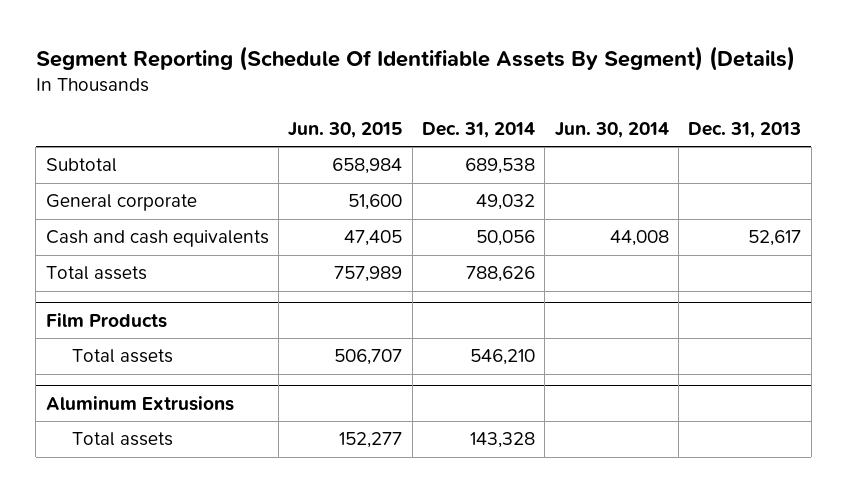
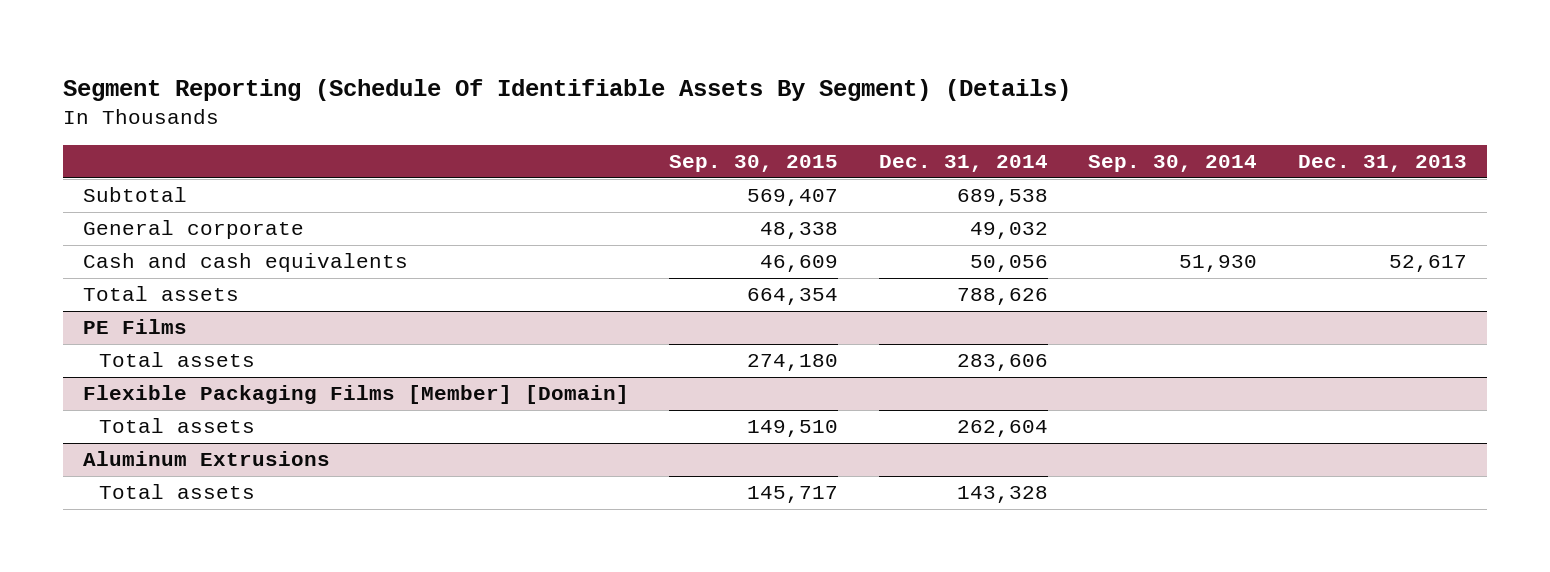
- | Jun. 30, 2015 | Dec. 31, 2014 | Jun. 30, 2014 | Dec. 31, 2013
+ | Sep. 30, 2015 | Dec. 31, 2014 | Sep. 30, 2014 | Dec. 31, 2013
- Film Products
- Total assets | 506,707 | 546,210 | |
+ PE Films
+ Total assets | 274,180 | 283,606 | |
+ Flexible Packaging Films [Member] [Domain]
+ Total assets | 149,510 | 262,604 | |

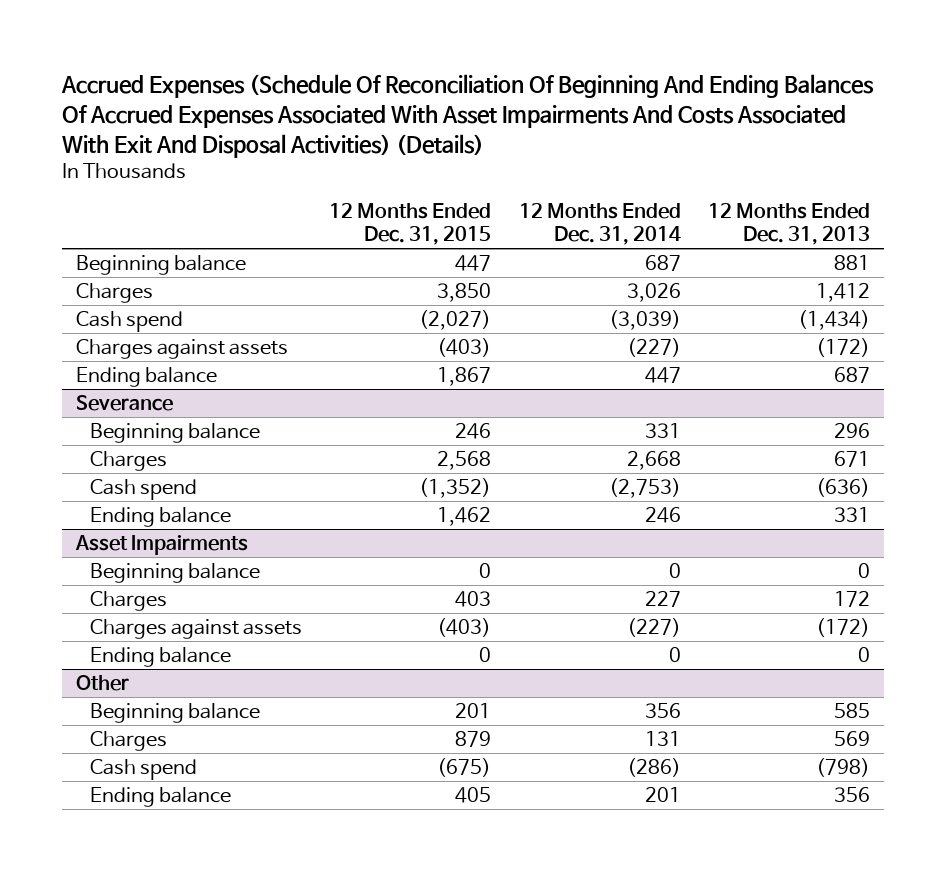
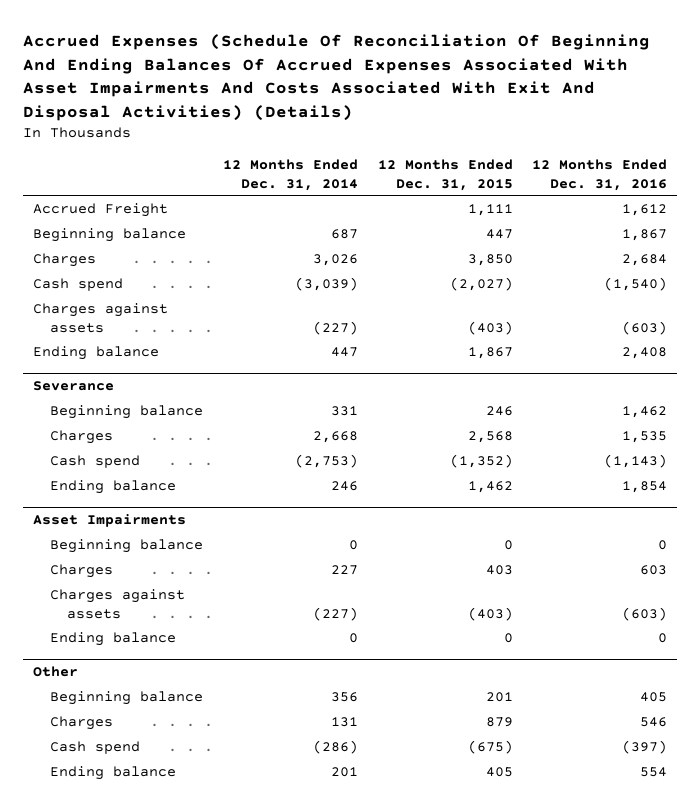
- | 12 Months Ended Dec. 31, 2015 | 12 Months Ended Dec. 31, 2014 | 12 Months Ended Dec. 31, 2013
+ | 12 Months Ended Dec. 31, 2014 | 12 Months Ended Dec. 31, 2015 | 12 Months Ended Dec. 31, 2016
+ Accrued Freight | | 1,111 | 1,612

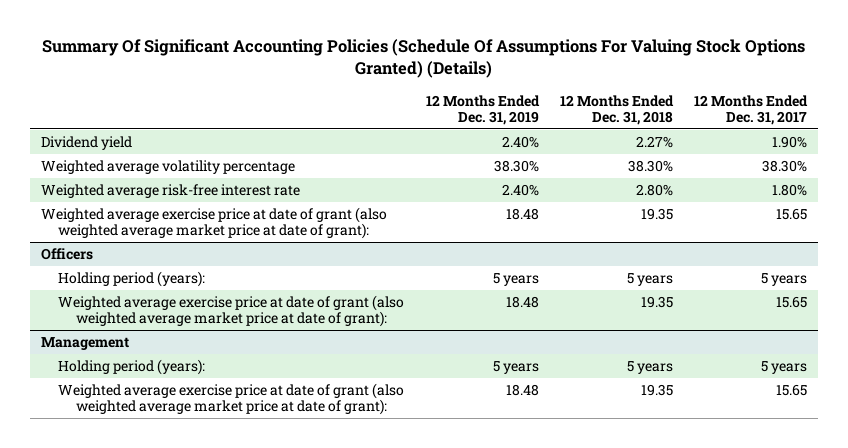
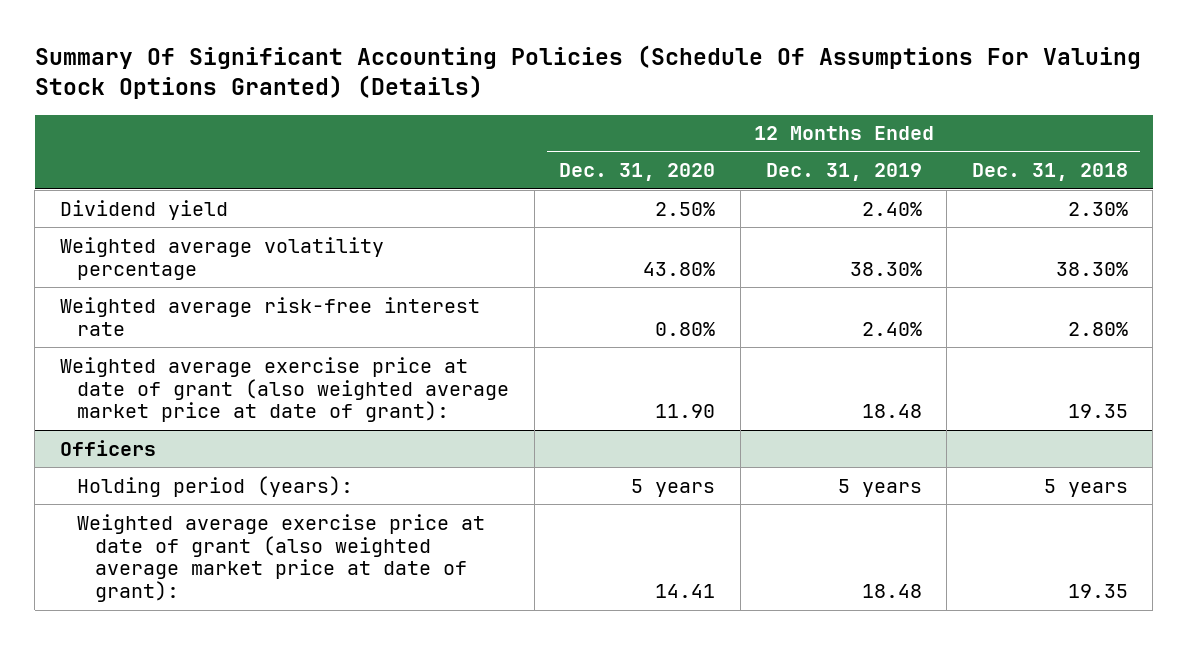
- | 12 Months Ended Dec. 31, 2019 | 12 Months Ended Dec. 31, 2018 | 12 Months Ended Dec. 31, 2017
+ | 12 Months Ended Dec. 31, 2020 | 12 Months Ended Dec. 31, 2019 | 12 Months Ended Dec. 31, 2018
- Dividend yield | 2.40% | 2.27% | 1.90%
+ Dividend yield | 2.50% | 2.40% | 2.30%
- Management
- Holding period (years): | 5 years | 5 years | 5 years
- Weighted average exercise price at date of grant (also weighted average market price at date of grant): | 18.48 | 19.35 | 15.65

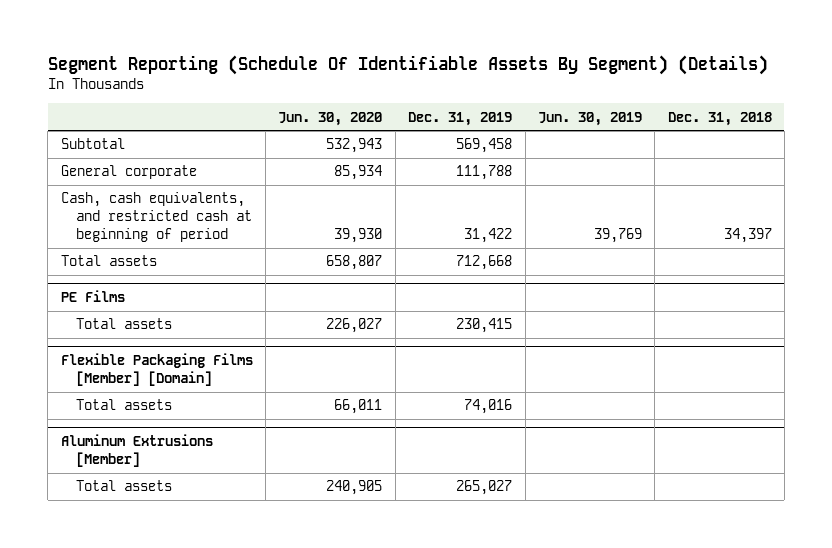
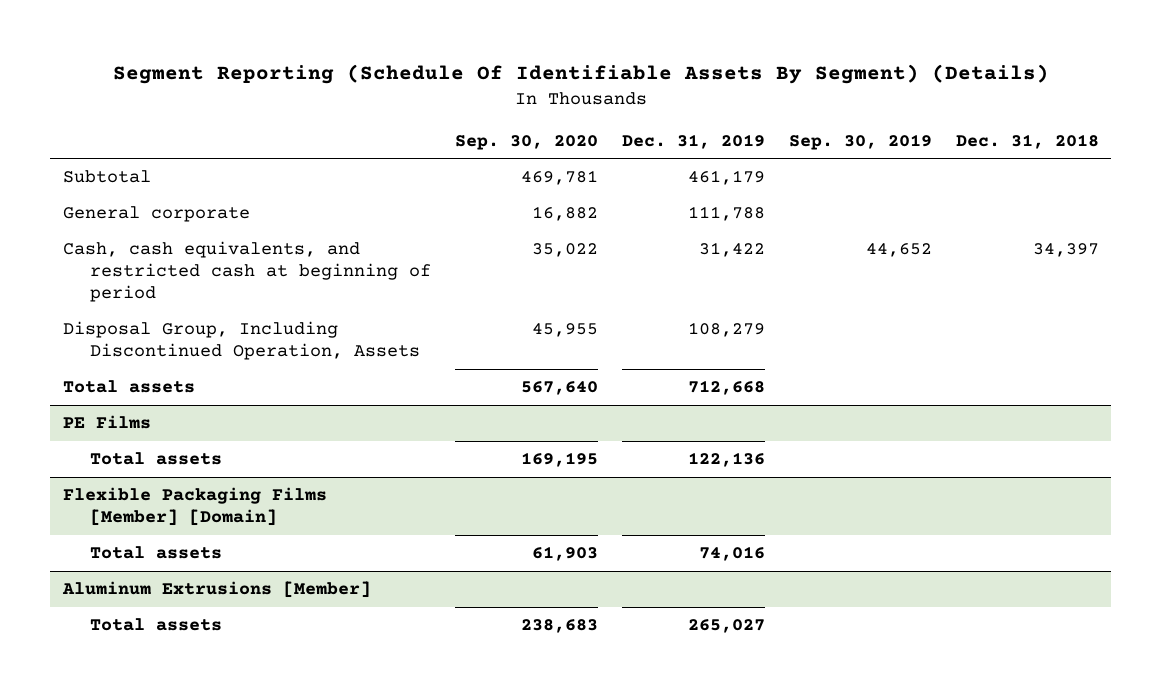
- | Jun. 30, 2020 | Dec. 31, 2019 | Jun. 30, 2019 | Dec. 31, 2018
+ | Sep. 30, 2020 | Dec. 31, 2019 | Sep. 30, 2019 | Dec. 31, 2018
- Subtotal | 532,943 | 569,458 | |
+ Subtotal | 469,781 | 461,179 | |
+ Disposal Group, Including Discontinued Operation, Assets | 45,955 | 108,279 | |
@ PE Films
- Total assets | 226,027 | 230,415 | |
+ Total assets | 169,195 | 122,136 | |

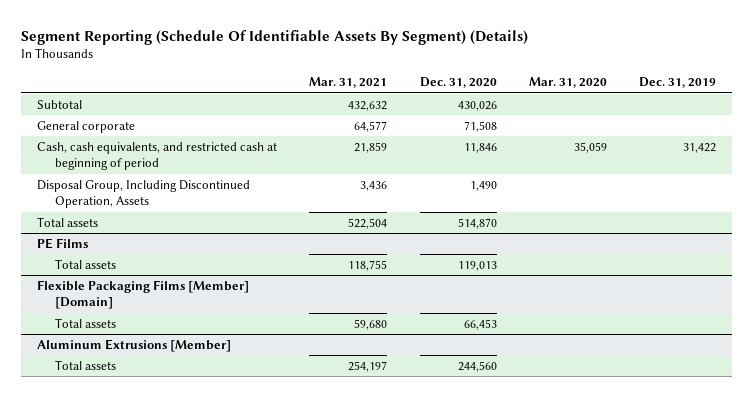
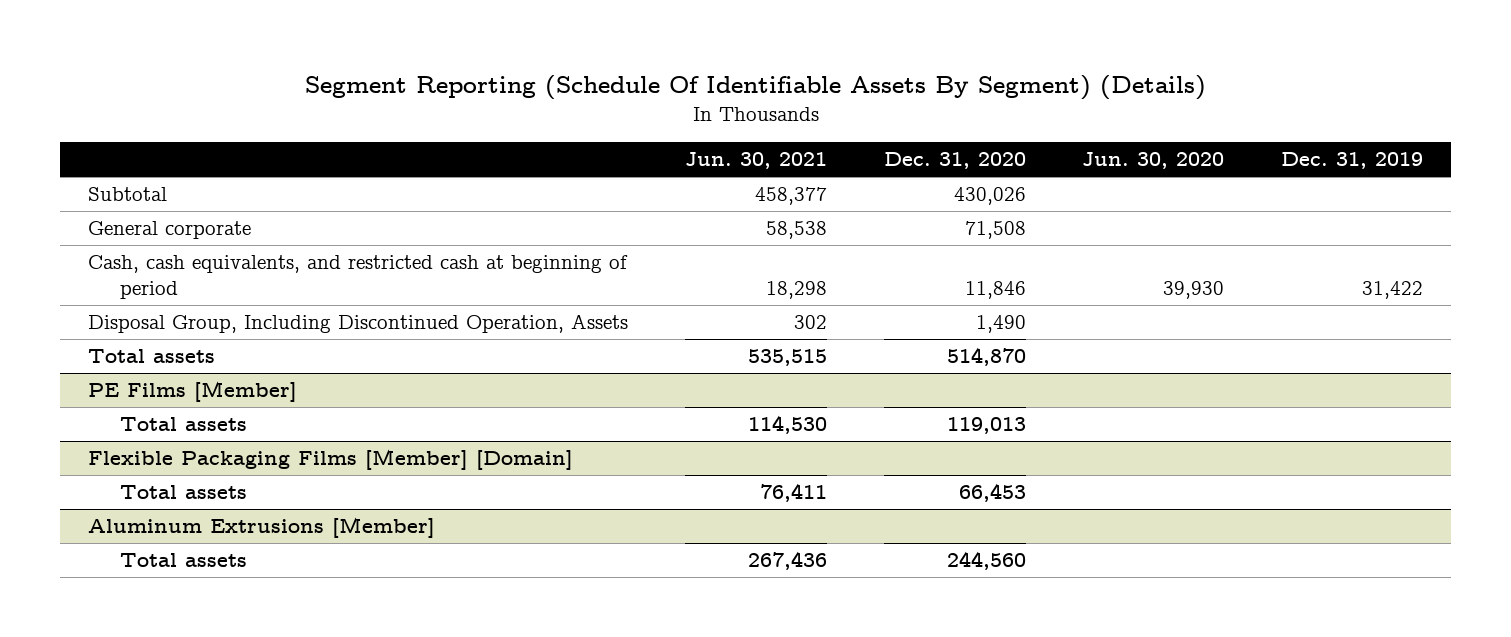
- | Mar. 31, 2021 | Dec. 31, 2020 | Mar. 31, 2020 | Dec. 31, 2019
+ | Jun. 30, 2021 | Dec. 31, 2020 | Jun. 30, 2020 | Dec. 31, 2019
- PE Films
+ PE Films [Member]

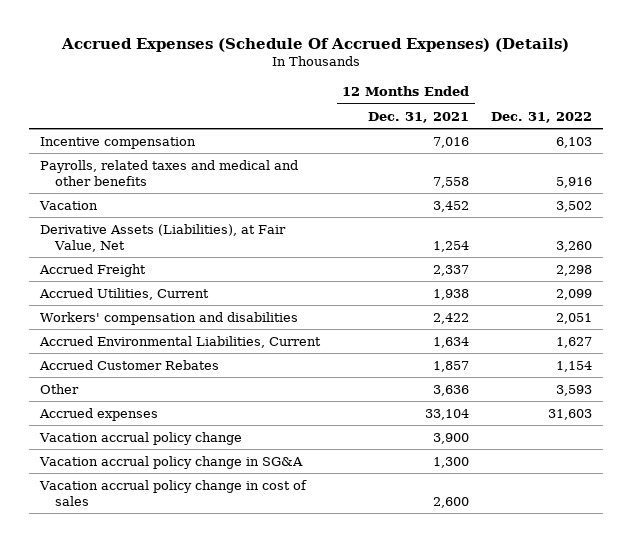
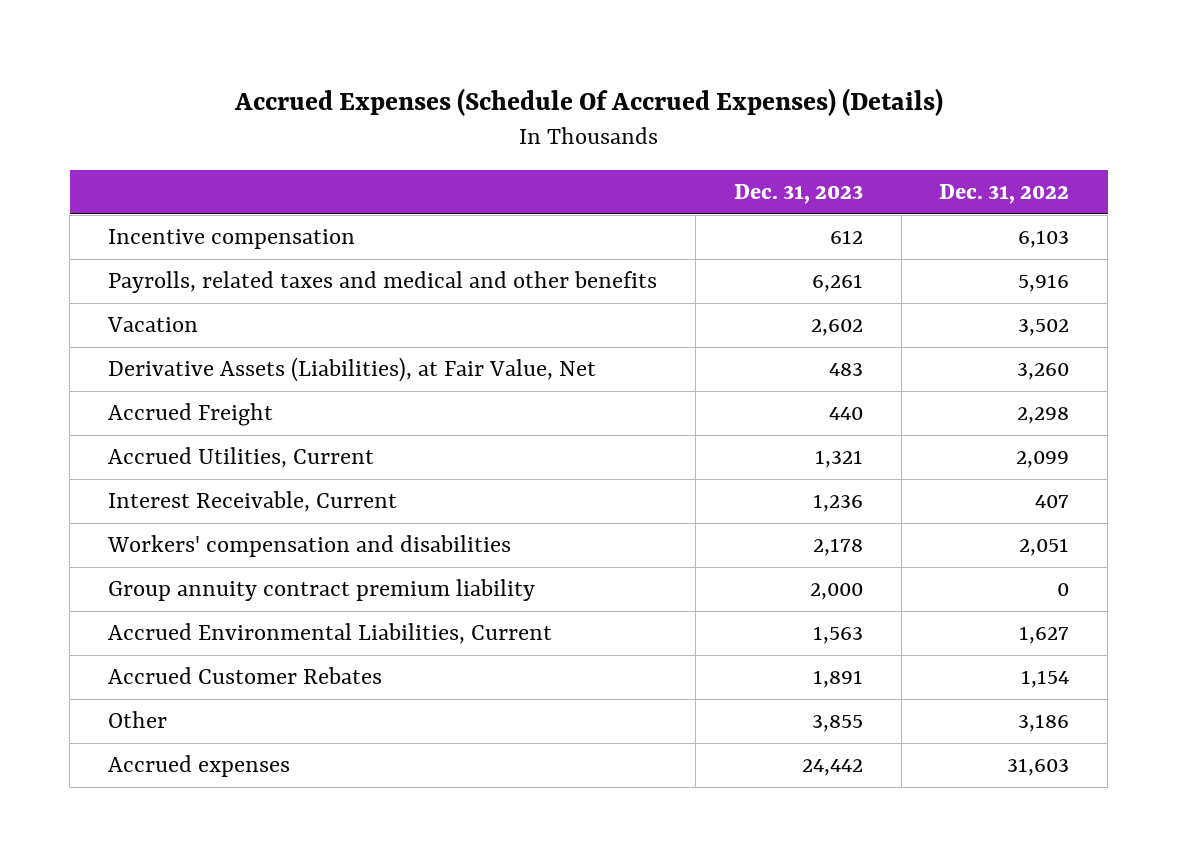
- | 12 Months Ended Dec. 31, 2021 | Dec. 31, 2022
+ | Dec. 31, 2023 | Dec. 31, 2022
+ Interest Receivable, Current | 1,236 | 407
+ Group annuity contract premium liability | 2,000 | 0
- Other | 3,636 | 3,593
+ Other | 3,855 | 3,186
- Vacation accrual policy change | 3,900 |
- Vacation accrual policy change in SG&A | 1,300 |
- Vacation accrual policy change in cost of sales | 2,600 |

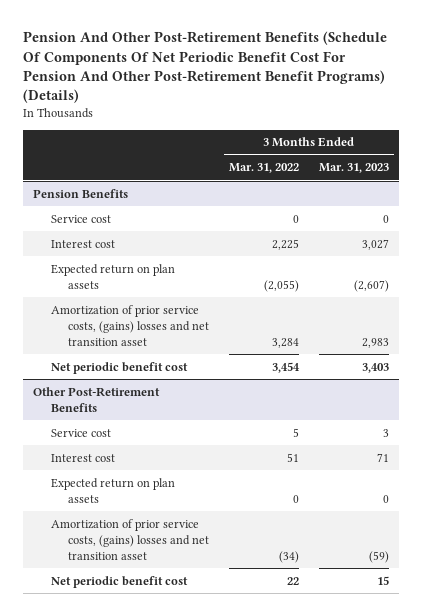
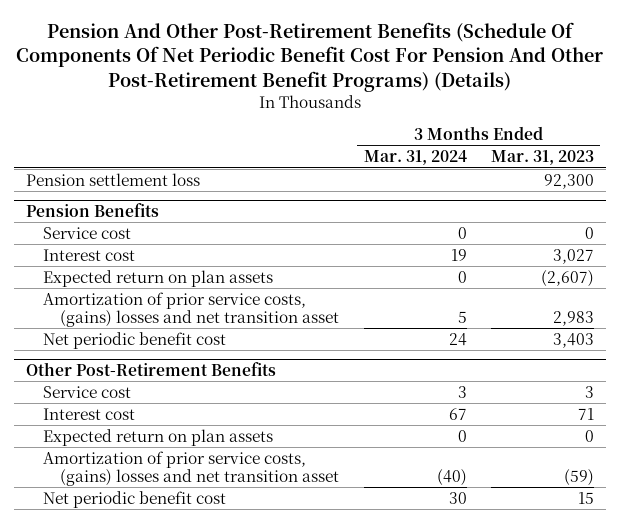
- | 3 Months Ended Mar. 31, 2022 | 3 Months Ended Mar. 31, 2023
+ | 3 Months Ended Mar. 31, 2024 | 3 Months Ended Mar. 31, 2023
+ Pension settlement loss | | 92,300

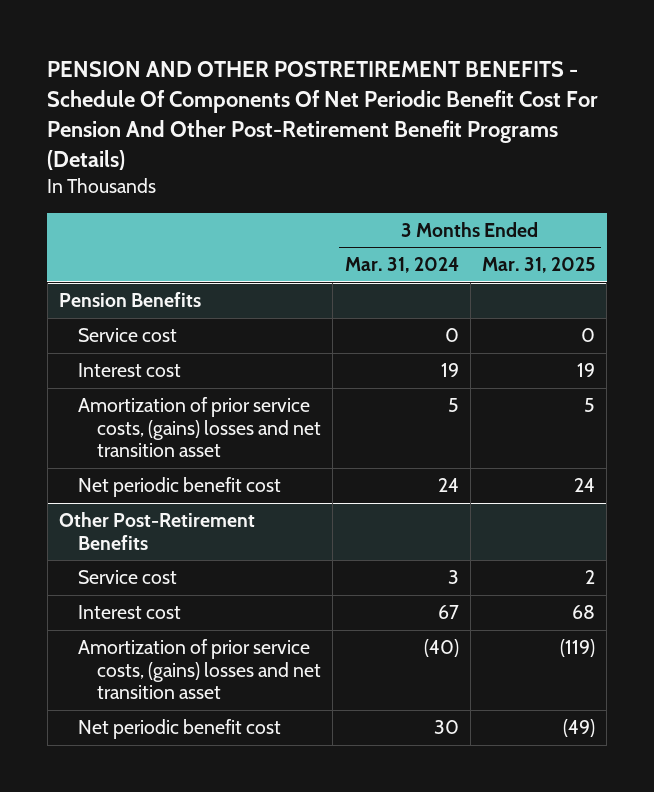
- Pension And Other Post-Retirement Benefits (Schedule Of Components Of Net Periodic Benefit Cost For Pension And Other Post-Retirement Benefit Programs) (Details)
+ PENSION AND OTHER POSTRETIREMENT BENEFITS - Schedule Of Components Of Net Periodic Benefit Cost For Pension And Other Post-Retirement Benefit Programs (Details)
- | 3 Months Ended Mar. 31, 2024 | 3 Months Ended Mar. 31, 2023
+ | 3 Months Ended Mar. 31, 2024 | 3 Months Ended Mar. 31, 2025
- Pension settlement loss | | 92,300
@ Pension Benefits
- Expected return on plan assets | 0 | (2,607)
@ Other Post-Retirement Benefits
- Expected return on plan assets | 0 | 0

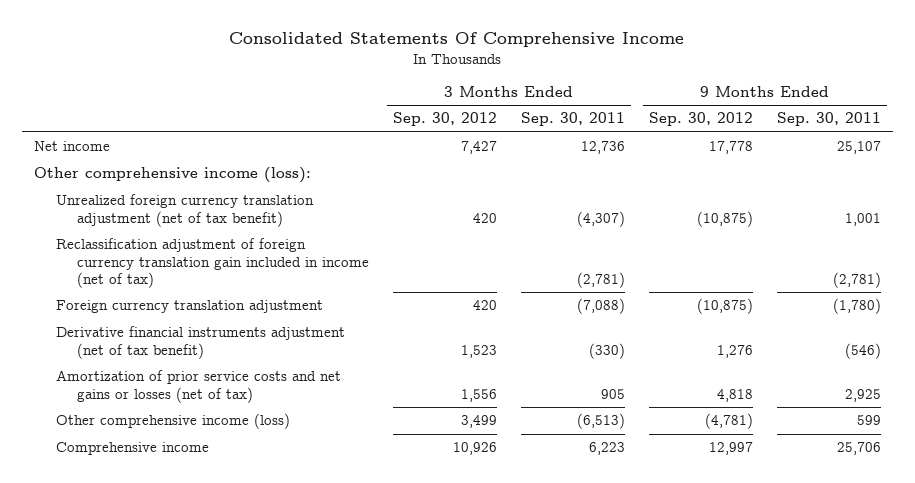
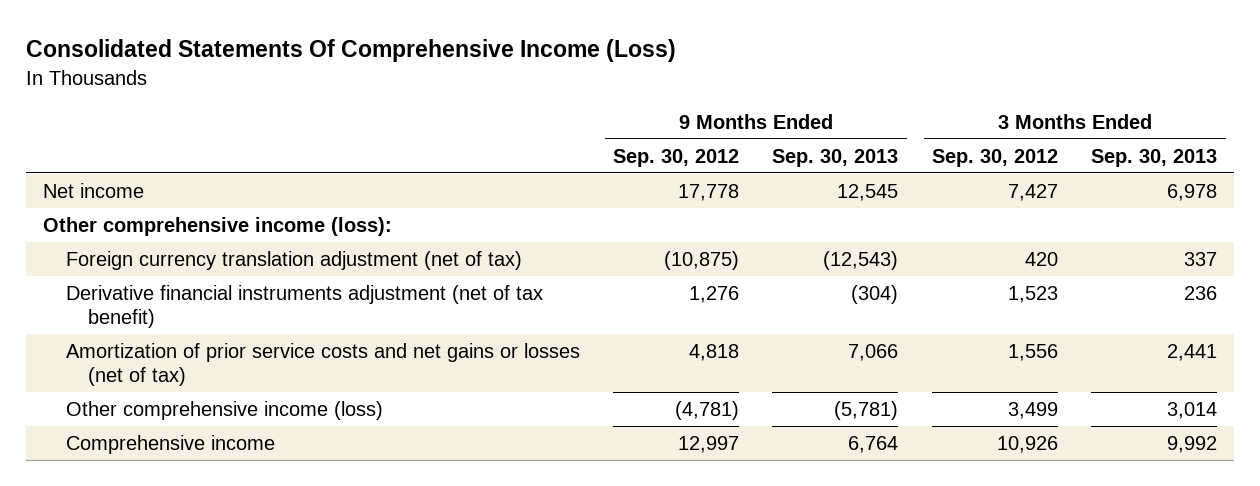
- Consolidated Statements Of Comprehensive Income
+ Consolidated Statements Of Comprehensive Income (Loss)
- | 3 Months Ended Sep. 30, 2012 | 3 Months Ended Sep. 30, 2011 | 9 Months Ended Sep. 30, 2012 | 9 Months Ended Sep. 30, 2011
+ | 9 Months Ended Sep. 30, 2012 | 9 Months Ended Sep. 30, 2013 | 3 Months Ended Sep. 30, 2012 | 3 Months Ended Sep. 30, 2013
- Unrealized foreign currency translation adjustment (net of tax benefit) | 420 | (4,307) | (10,875) | 1,001
- Reclassification adjustment of foreign currency translation gain included in income (net of tax) | | (2,781) | | (2,781)
- Foreign currency translation adjustment | 420 | (7,088) | (10,875) | (1,780)
+ Foreign currency translation adjustment (net of tax) | (10,875) | (12,543) | 420 | 337

